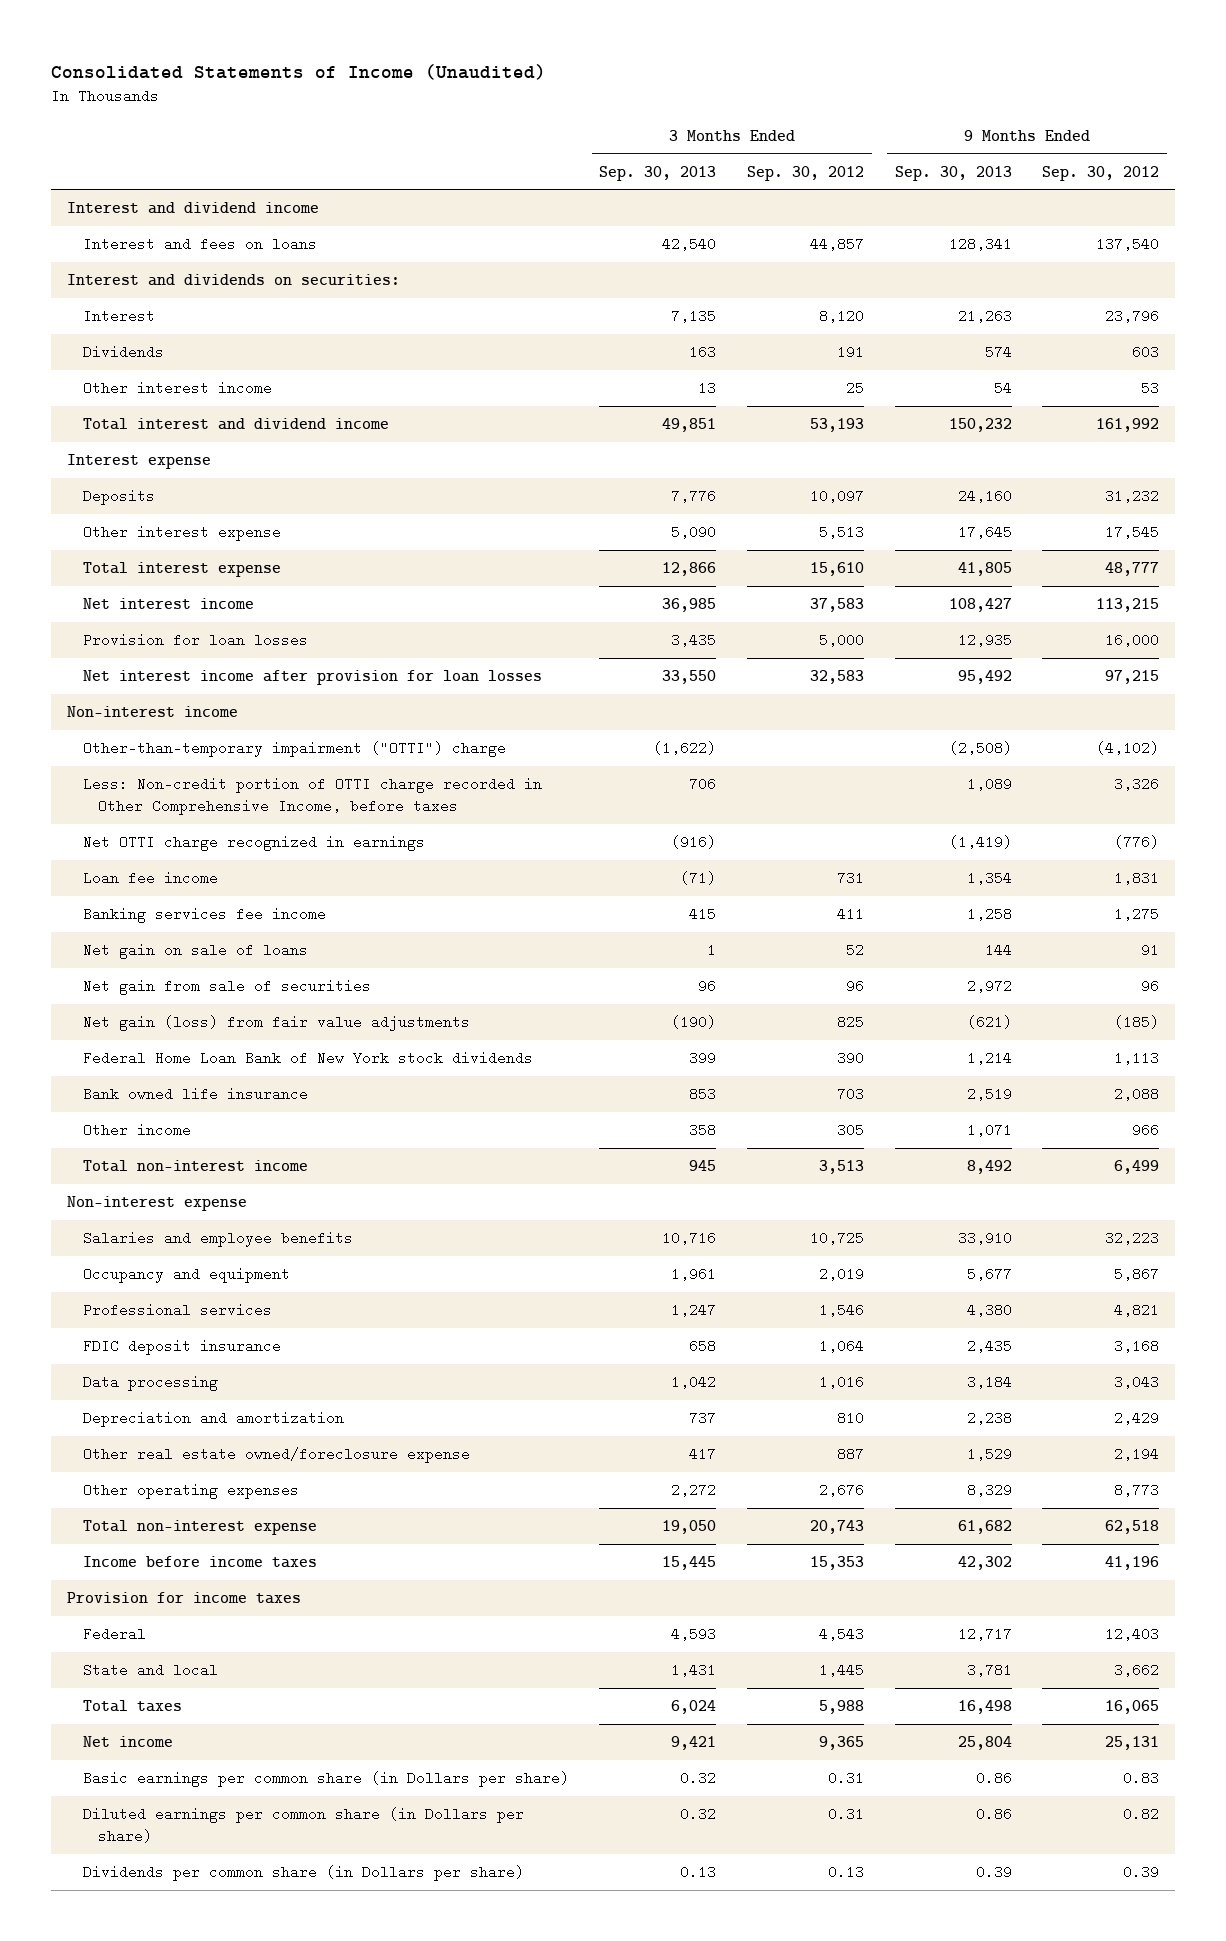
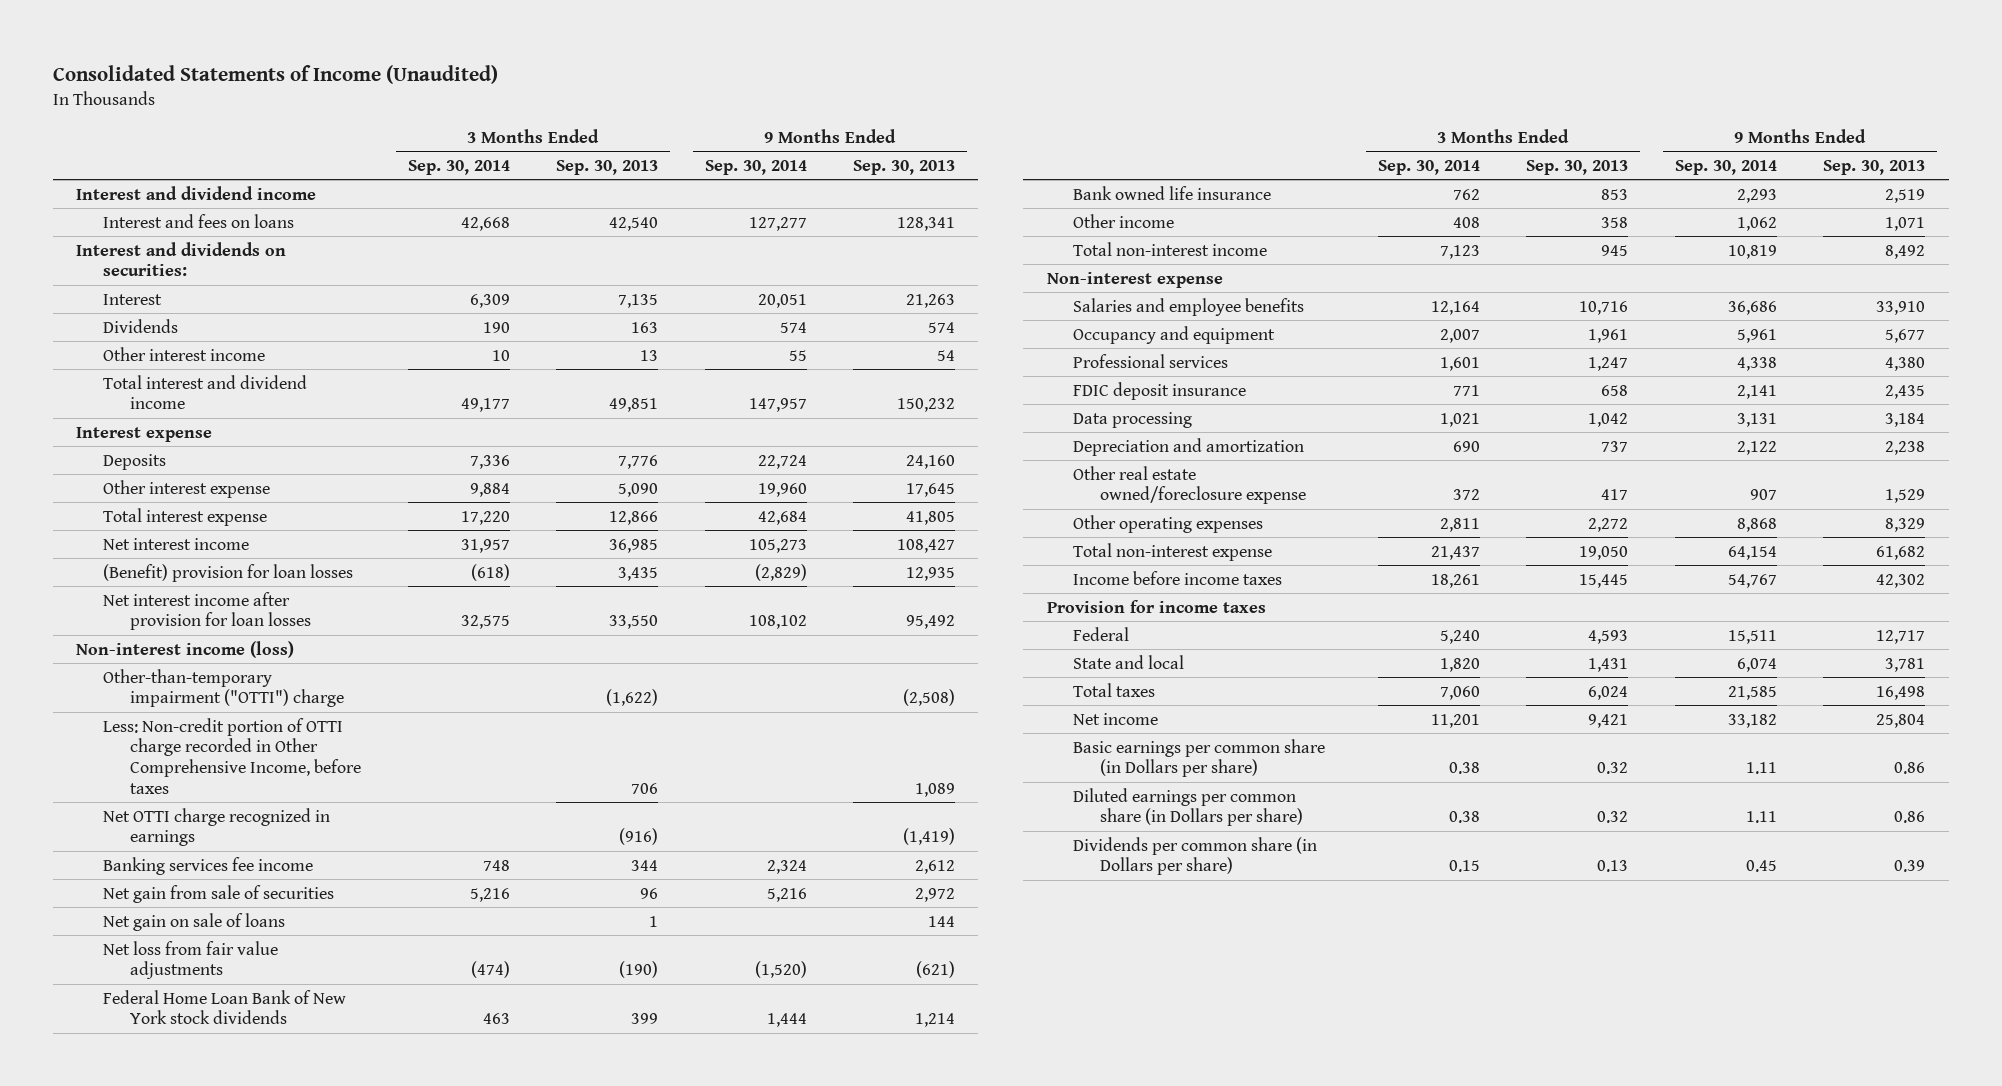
- | 3 Months Ended Sep. 30, 2013 | 3 Months Ended Sep. 30, 2012 | 9 Months Ended Sep. 30, 2013 | 9 Months Ended Sep. 30, 2012
+ | 3 Months Ended Sep. 30, 2014 | 3 Months Ended Sep. 30, 2013 | 9 Months Ended Sep. 30, 2014 | 9 Months Ended Sep. 30, 2013
- Provision for loan losses | 3,435 | 5,000 | 12,935 | 16,000
+ (Benefit) provision for loan losses | (618) | 3,435 | (2,829) | 12,935
- Non-interest income
+ Non-interest income (loss)
- Loan fee income | (71) | 731 | 1,354 | 1,831
- Banking services fee income | 415 | 411 | 1,258 | 1,275
+ Banking services fee income | 748 | 344 | 2,324 | 2,612
- Net gain (loss) from fair value adjustments | (190) | 825 | (621) | (185)
moved down: Net gain on sale of loans | | 1 | | 144
+ Net loss from fair value adjustments | (474) | (190) | (1,520) | (621)

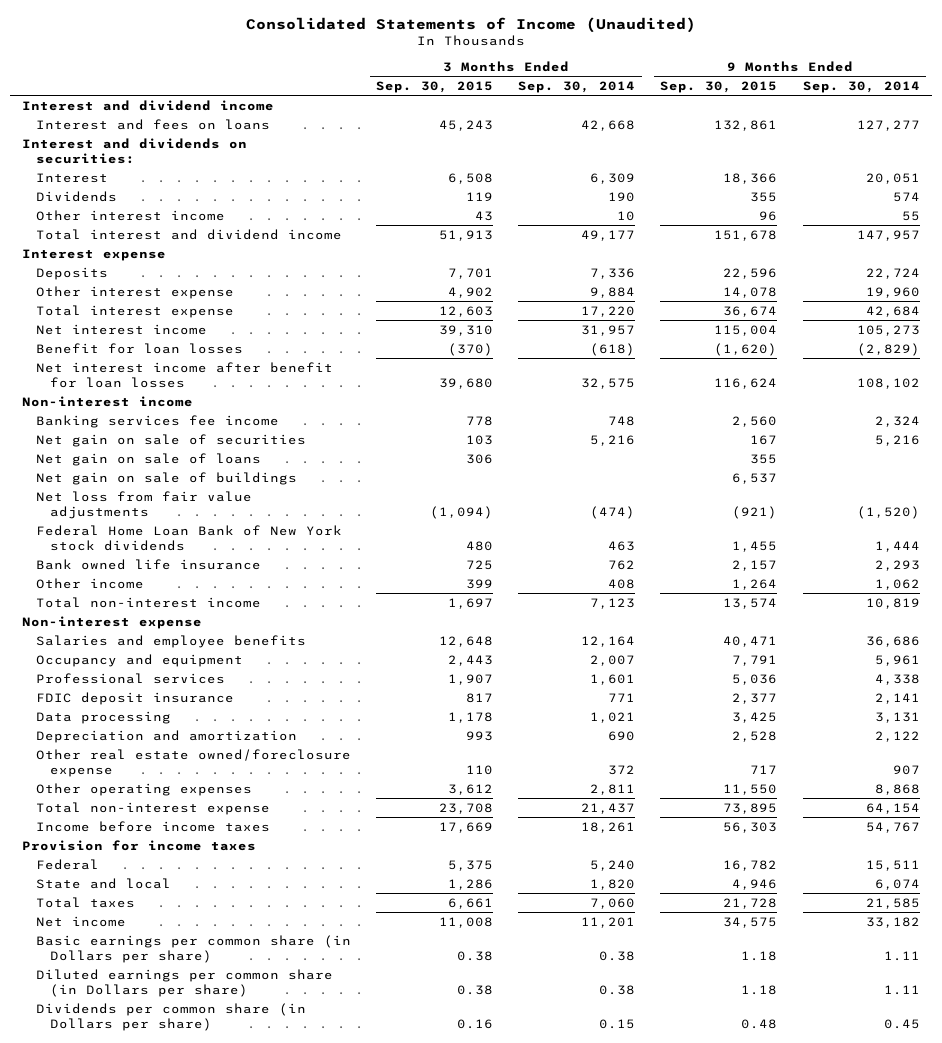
- | 3 Months Ended Sep. 30, 2014 | 3 Months Ended Sep. 30, 2013 | 9 Months Ended Sep. 30, 2014 | 9 Months Ended Sep. 30, 2013
+ | 3 Months Ended Sep. 30, 2015 | 3 Months Ended Sep. 30, 2014 | 9 Months Ended Sep. 30, 2015 | 9 Months Ended Sep. 30, 2014
- (Benefit) provision for loan losses | (618) | 3,435 | (2,829) | 12,935
- Net interest income after provision for loan losses | 32,575 | 33,550 | 108,102 | 95,492
- Non-interest income (loss)
- Other-than-temporary impairment ("OTTI") charge | | (1,622) | | (2,508)
- Less: Non-credit portion of OTTI charge recorded in Other Comprehensive Income, before taxes | | 706 | | 1,089
- Net OTTI charge recognized in earnings | | (916) | | (1,419)
+ Benefit for loan losses | (370) | (618) | (1,620) | (2,829)
+ Net interest income after benefit for loan losses | 39,680 | 32,575 | 116,624 | 108,102
+ Non-interest income
- Net gain from sale of securities | 5,216 | 96 | 5,216 | 2,972
+ Net gain on sale of securities | 103 | 5,216 | 167 | 5,216
+ Net gain on sale of buildings | | | 6,537 |

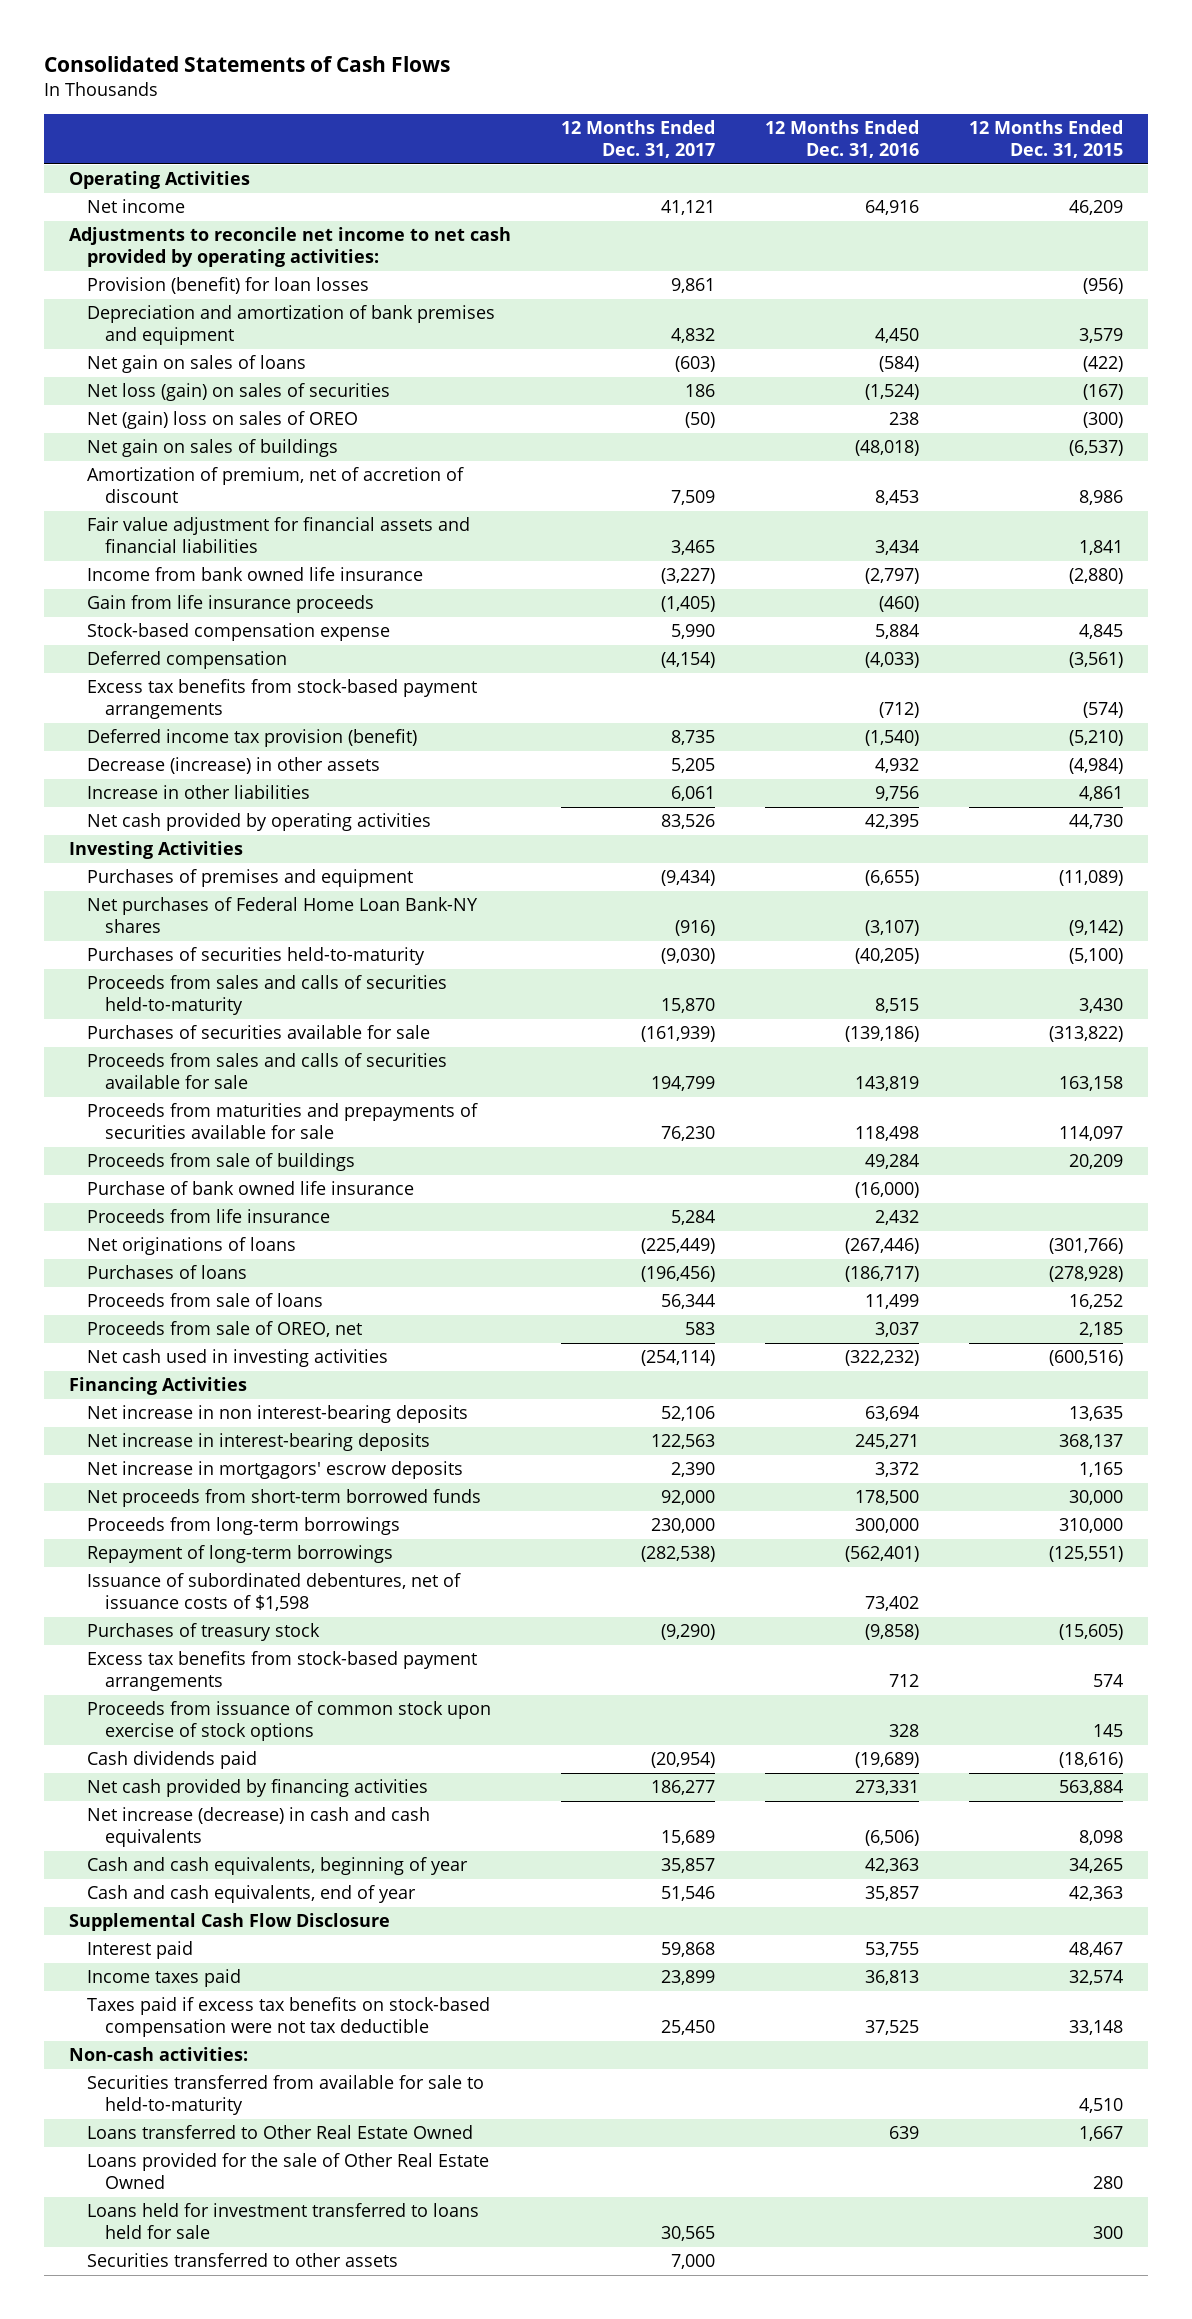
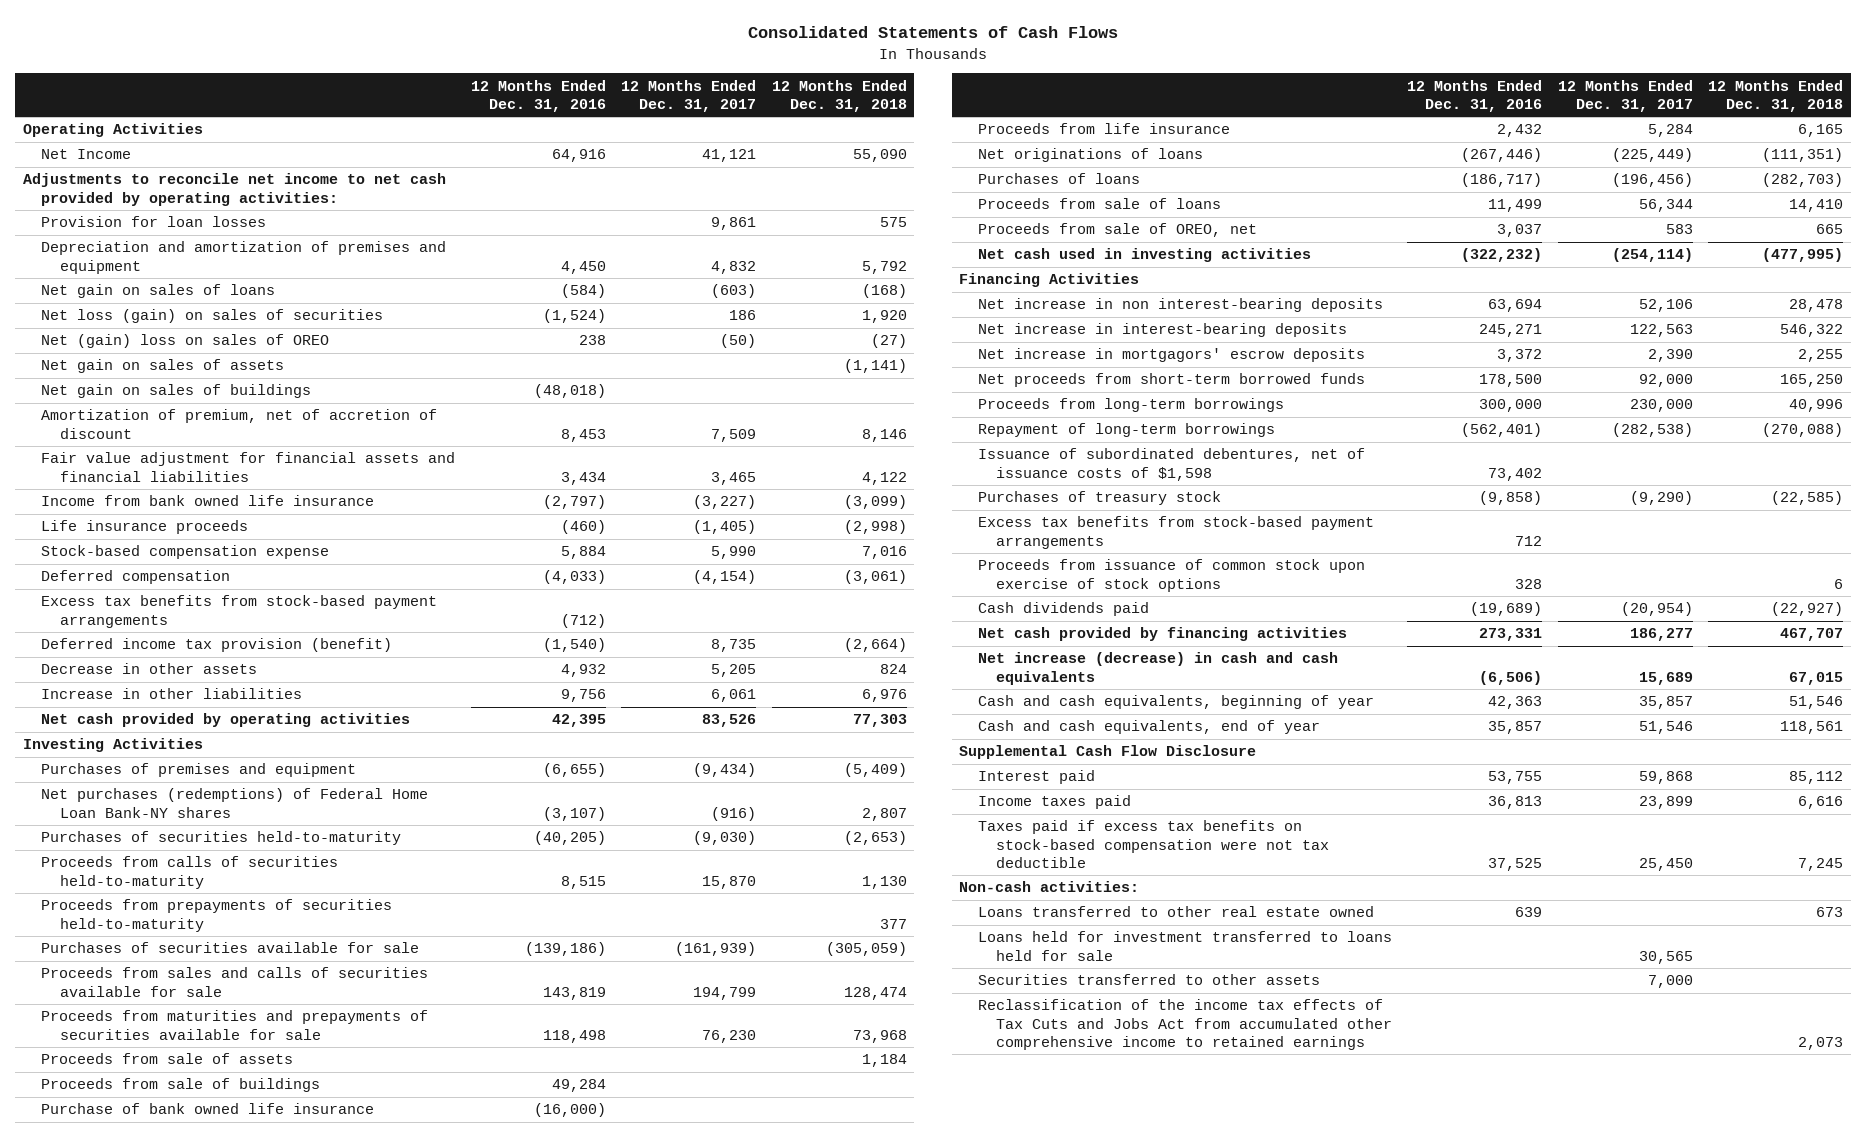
- | 12 Months Ended Dec. 31, 2017 | 12 Months Ended Dec. 31, 2016 | 12 Months Ended Dec. 31, 2015
+ | 12 Months Ended Dec. 31, 2016 | 12 Months Ended Dec. 31, 2017 | 12 Months Ended Dec. 31, 2018
- Net income | 41,121 | 64,916 | 46,209
+ Net Income | 64,916 | 41,121 | 55,090
- Provision (benefit) for loan losses | 9,861 | | (956)
- Depreciation and amortization of bank premises and equipment | 4,832 | 4,450 | 3,579
+ Provision for loan losses | | 9,861 | 575
+ Depreciation and amortization of premises and equipment | 4,450 | 4,832 | 5,792
+ Net gain on sales of assets | | | (1,141)
- Gain from life insurance proceeds | (1,405) | (460) |
+ Life insurance proceeds | (460) | (1,405) | (2,998)
- Decrease (increase) in other assets | 5,205 | 4,932 | (4,984)
+ Decrease in other assets | 4,932 | 5,205 | 824
- Net purchases of Federal Home Loan Bank-NY shares | (916) | (3,107) | (9,142)
+ Net purchases (redemptions) of Federal Home Loan Bank-NY shares | (3,107) | (916) | 2,807
- Proceeds from sales and calls of securities held-to-maturity | 15,870 | 8,515 | 3,430
+ Proceeds from calls of securities held-to-maturity | 8,515 | 15,870 | 1,130
+ Proceeds from prepayments of securities held-to-maturity | | | 377
+ Proceeds from sale of assets | | | 1,184
- Securities transferred from available for sale to held-to-maturity | | | 4,510
- Loans transferred to Other Real Estate Owned | | 639 | 1,667
- Loans provided for the sale of Other Real Estate Owned | | | 280
+ Loans transferred to other real estate owned | 639 | | 673
+ Reclassification of the income tax effects of Tax Cuts and Jobs Act from accumulated other comprehensive income to retained earnings | | | 2,073

